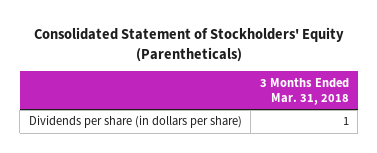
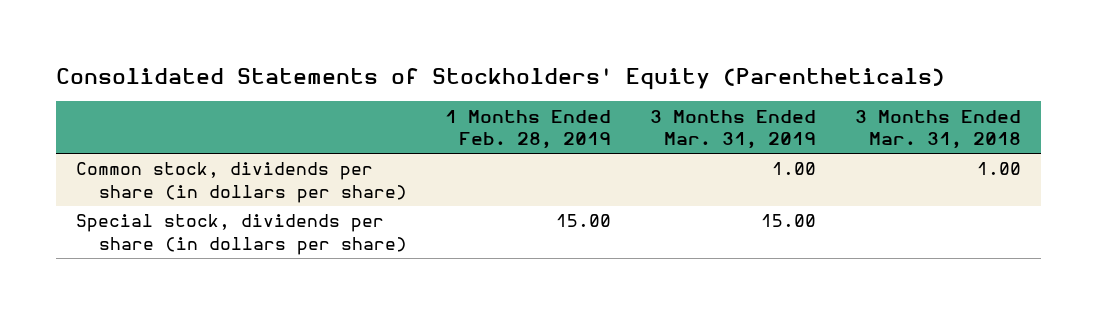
- Consolidated Statement of Stockholders' Equity (Parentheticals)
+ Consolidated Statements of Stockholders' Equity (Parentheticals)
- | 3 Months Ended Mar. 31, 2018
+ | 1 Months Ended Feb. 28, 2019 | 3 Months Ended Mar. 31, 2019 | 3 Months Ended Mar. 31, 2018
- Dividends per share (in dollars per share) | 1
+ Common stock, dividends per share (in dollars per share) | | 1.00 | 1.00
+ Special stock, dividends per share (in dollars per share) | 15.00 | 15.00 |

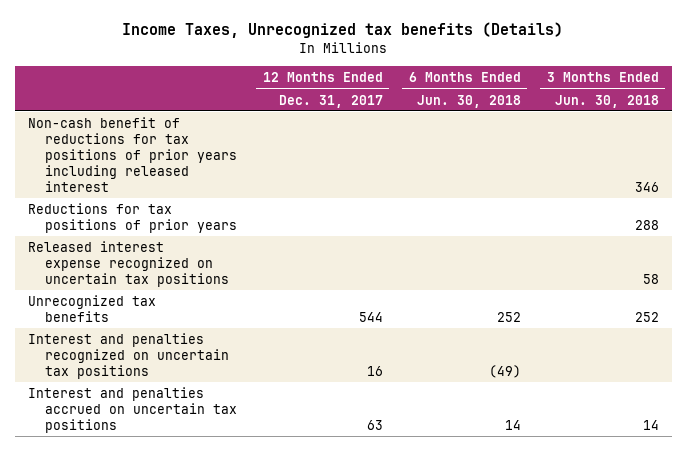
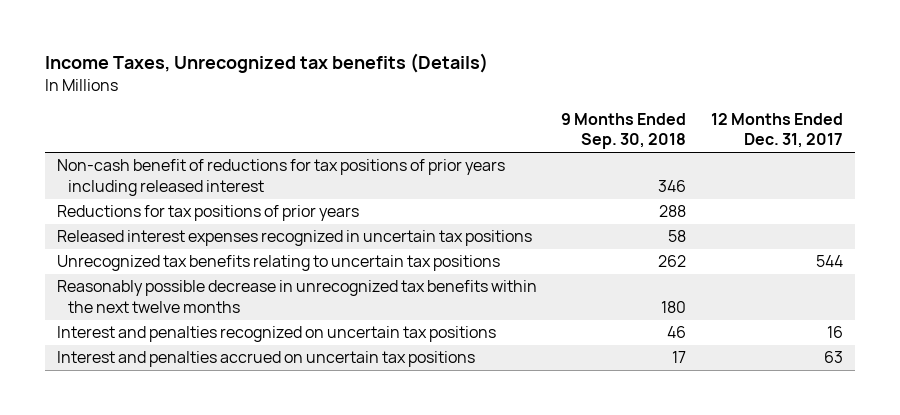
- | 12 Months Ended Dec. 31, 2017 | 6 Months Ended Jun. 30, 2018 | 3 Months Ended Jun. 30, 2018
+ | 9 Months Ended Sep. 30, 2018 | 12 Months Ended Dec. 31, 2017
- Released interest expense recognized on uncertain tax positions | | | 58
- Unrecognized tax benefits | 544 | 252 | 252
+ Released interest expenses recognized in uncertain tax positions | 58 |
+ Unrecognized tax benefits relating to uncertain tax positions | 262 | 544
+ Reasonably possible decrease in unrecognized tax benefits within the next twelve months | 180 |

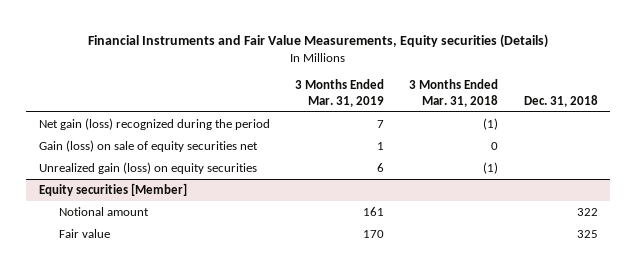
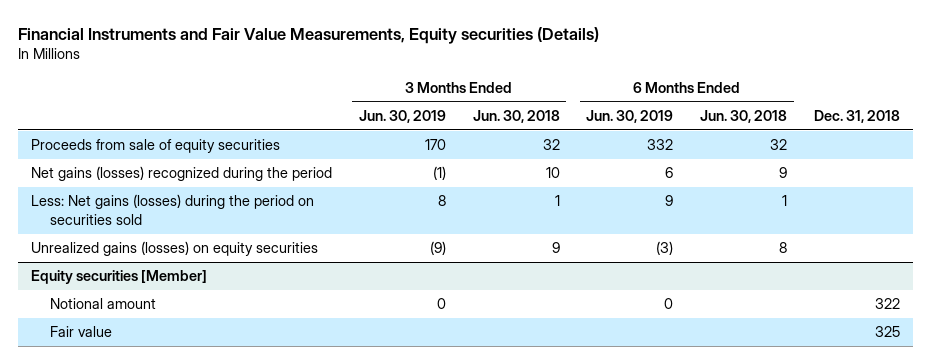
- | 3 Months Ended Mar. 31, 2019 | 3 Months Ended Mar. 31, 2018 | Dec. 31, 2018
+ | 3 Months Ended Jun. 30, 2019 | 3 Months Ended Jun. 30, 2018 | 6 Months Ended Jun. 30, 2019 | 6 Months Ended Jun. 30, 2018 | Dec. 31, 2018
- Net gain (loss) recognized during the period | 7 | (1) |
- Gain (loss) on sale of equity securities net | 1 | 0 |
- Unrealized gain (loss) on equity securities | 6 | (1) |
+ Proceeds from sale of equity securities | 170 | 32 | 332 | 32 |
+ Net gains (losses) recognized during the period | (1) | 10 | 6 | 9 |
+ Less: Net gains (losses) during the period on securities sold | 8 | 1 | 9 | 1 |
+ Unrealized gains (losses) on equity securities | (9) | 9 | (3) | 8 |

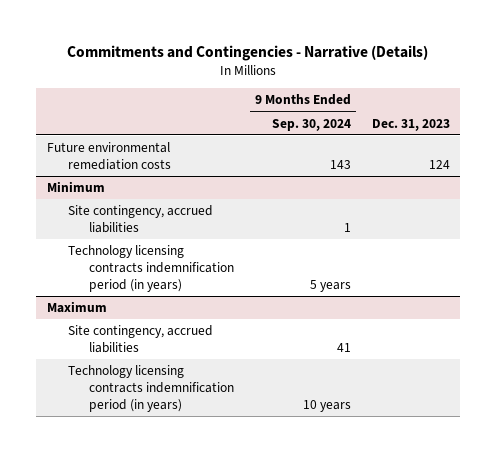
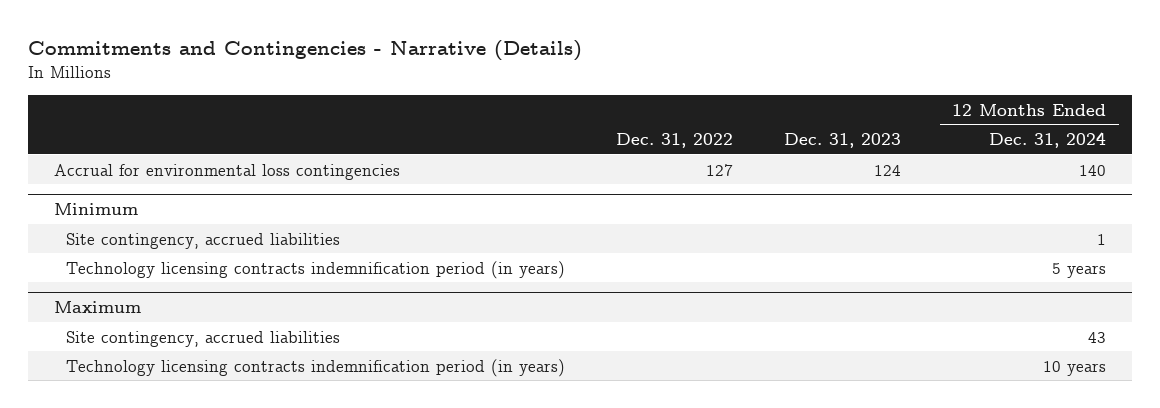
- | 9 Months Ended Sep. 30, 2024 | Dec. 31, 2023
+ | Dec. 31, 2022 | Dec. 31, 2023 | 12 Months Ended Dec. 31, 2024
- Future environmental remediation costs | 143 | 124
+ Accrual for environmental loss contingencies | 127 | 124 | 140

